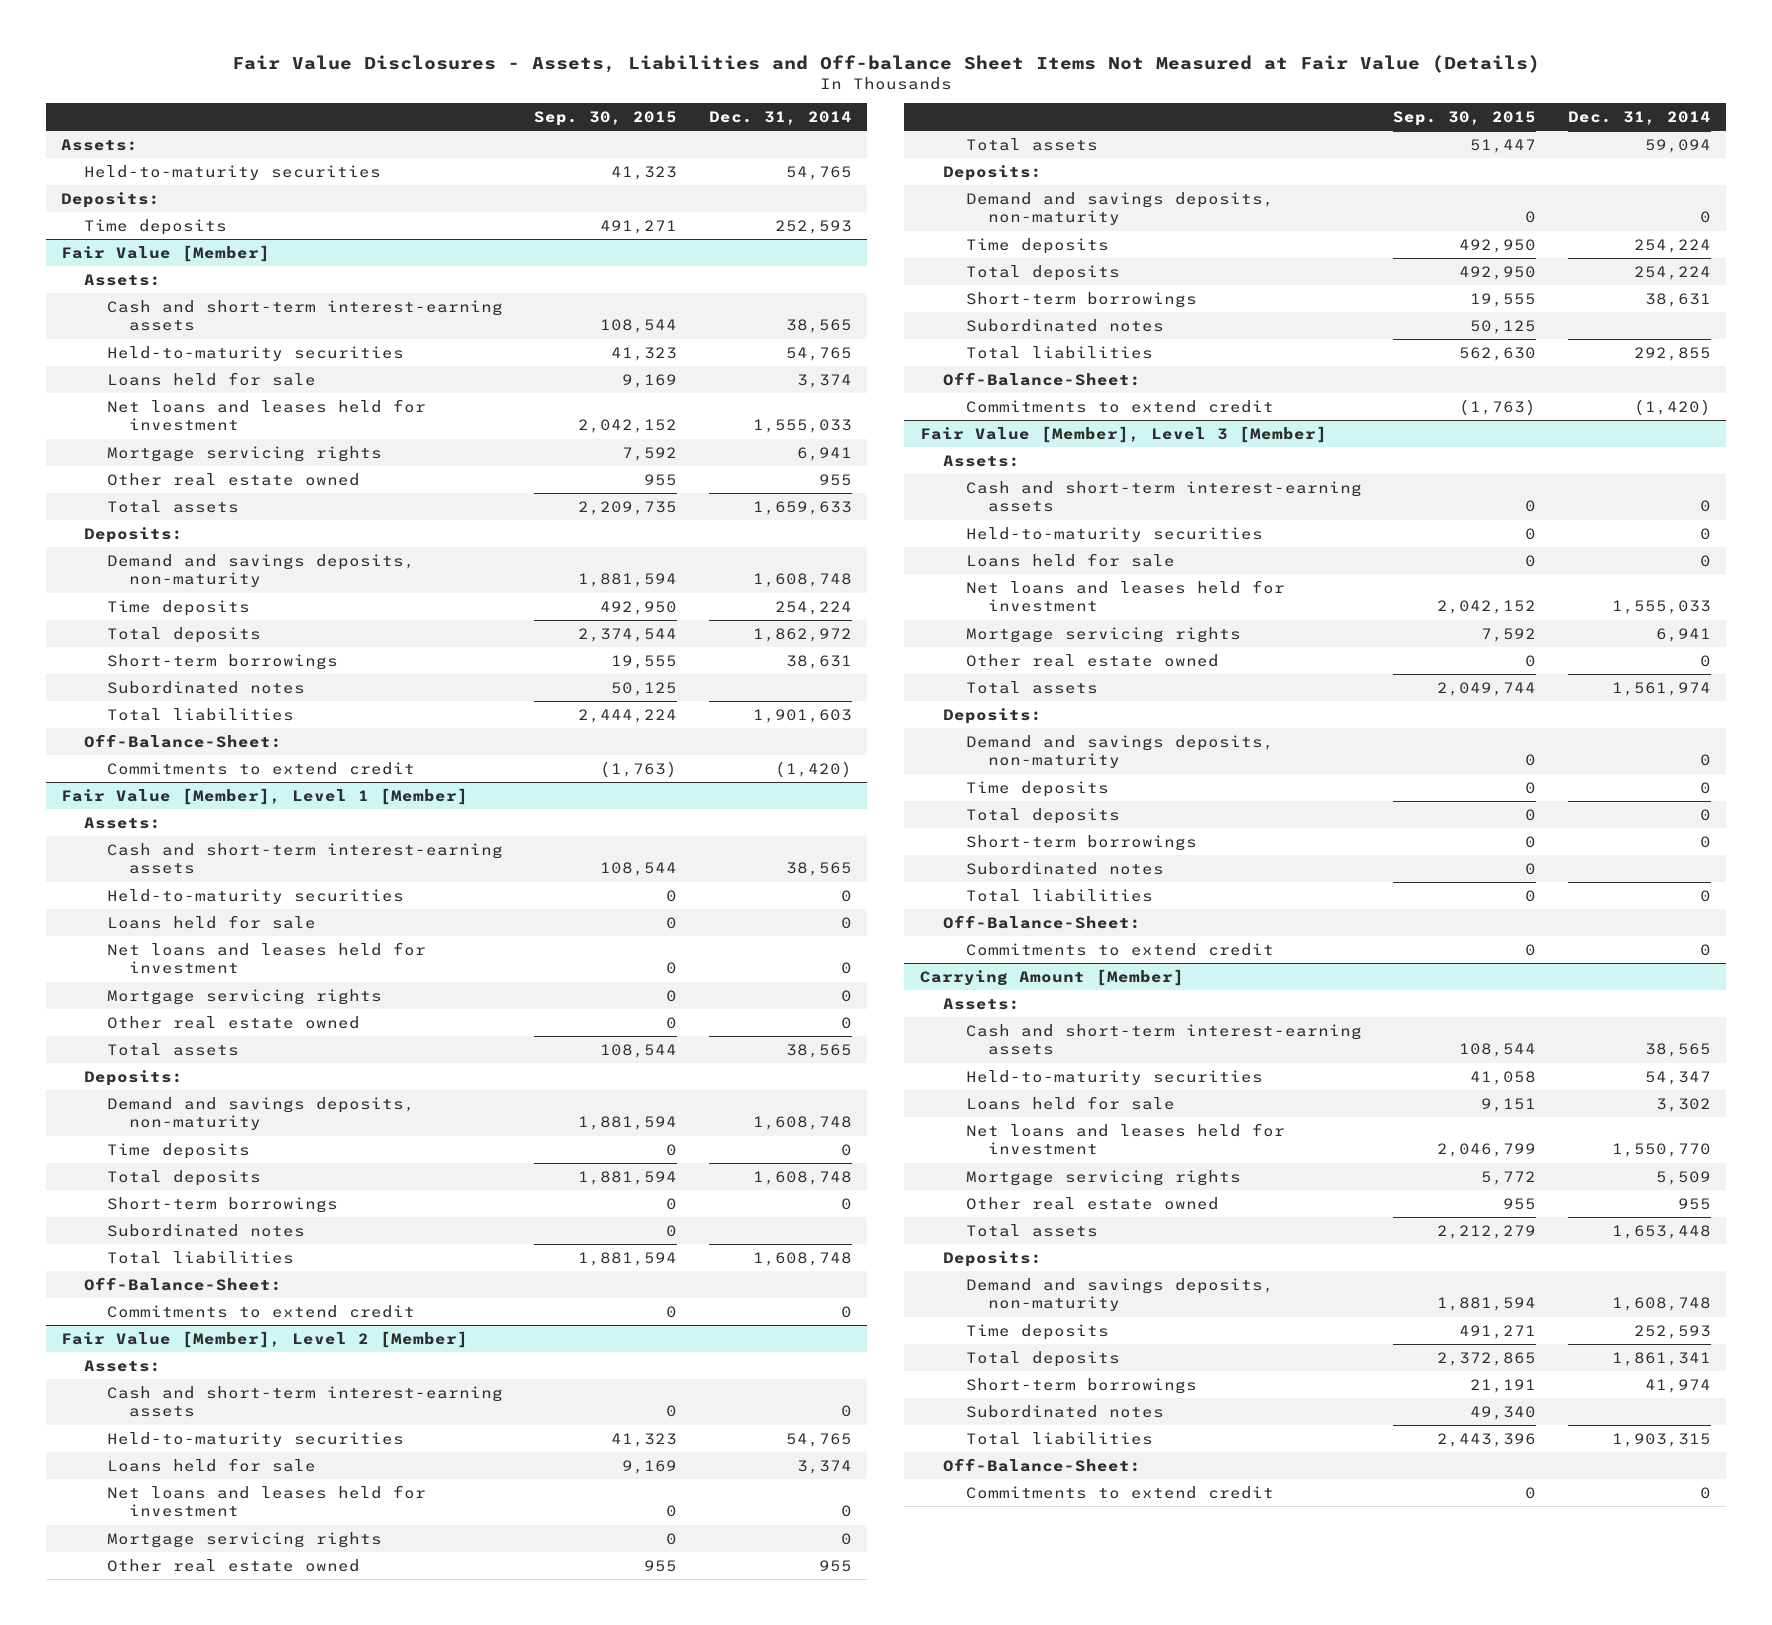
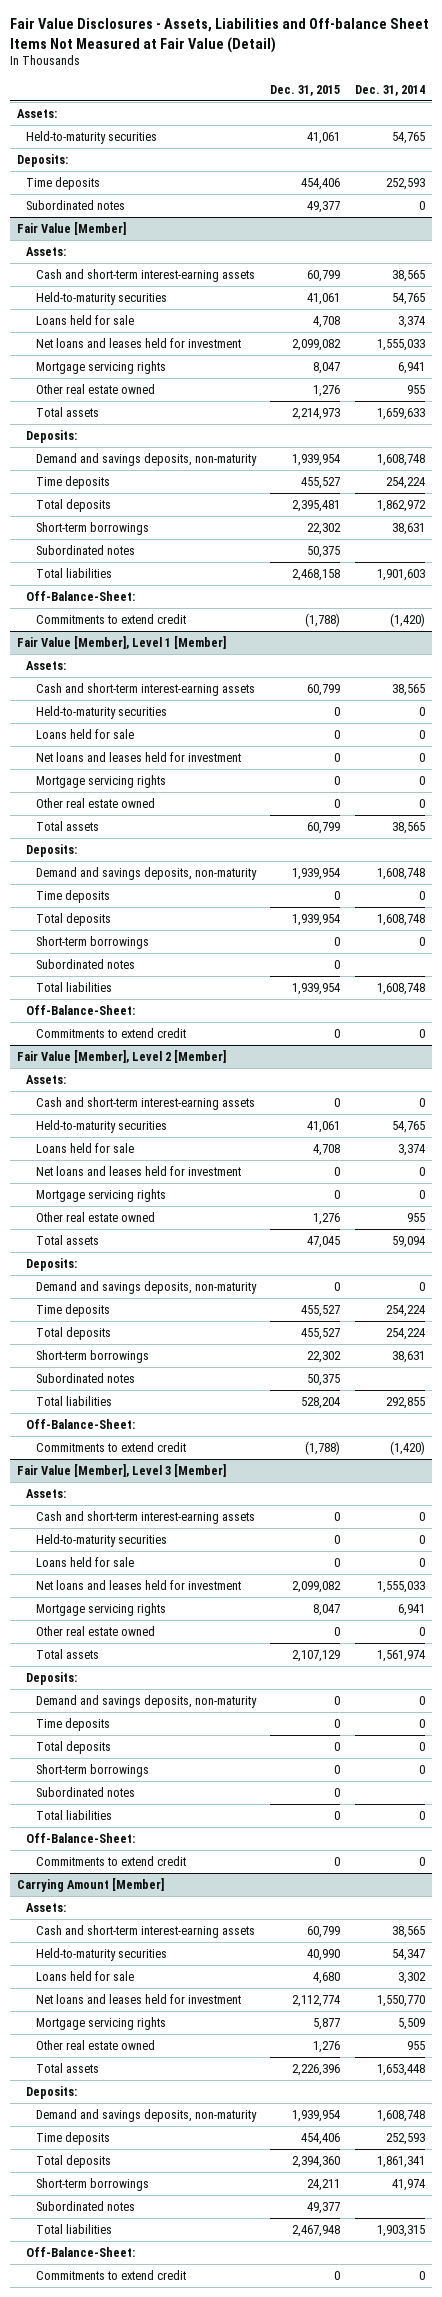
- Fair Value Disclosures - Assets, Liabilities and Off-balance Sheet Items Not Measured at Fair Value (Details)
+ Fair Value Disclosures - Assets, Liabilities and Off-balance Sheet Items Not Measured at Fair Value (Detail)
- | Sep. 30, 2015 | Dec. 31, 2014
+ | Dec. 31, 2015 | Dec. 31, 2014
+ Subordinated notes | 49,377 | 0

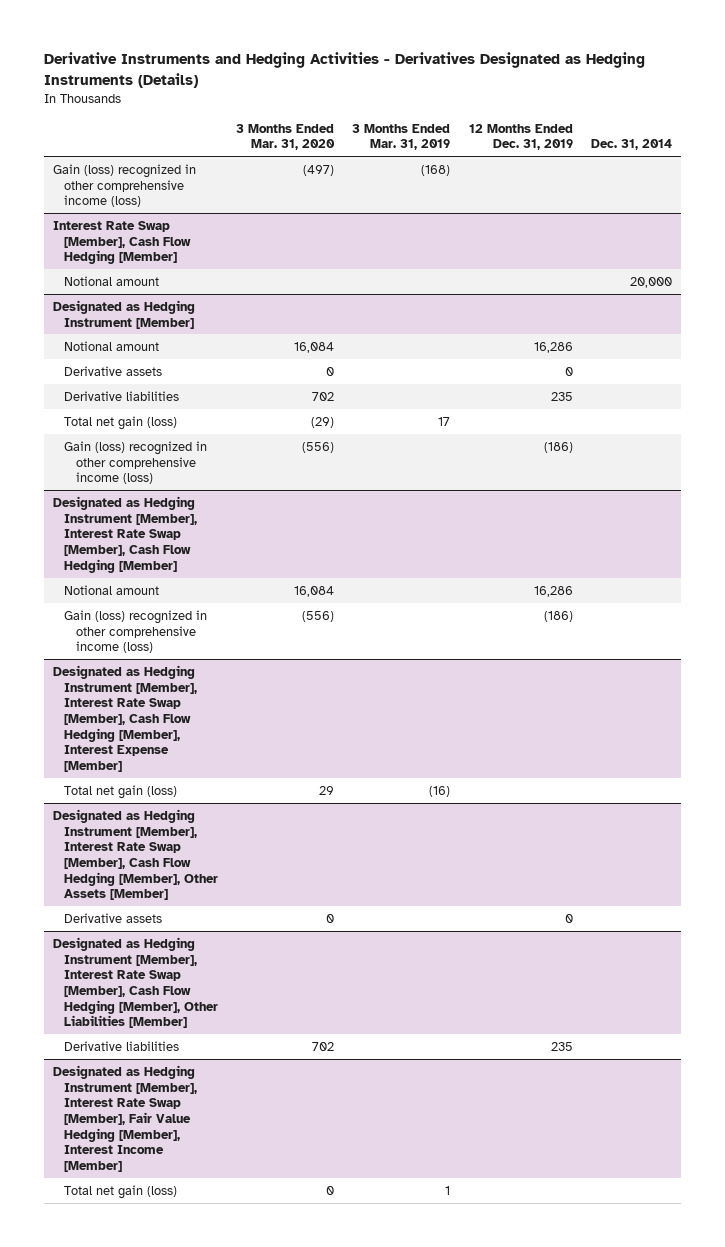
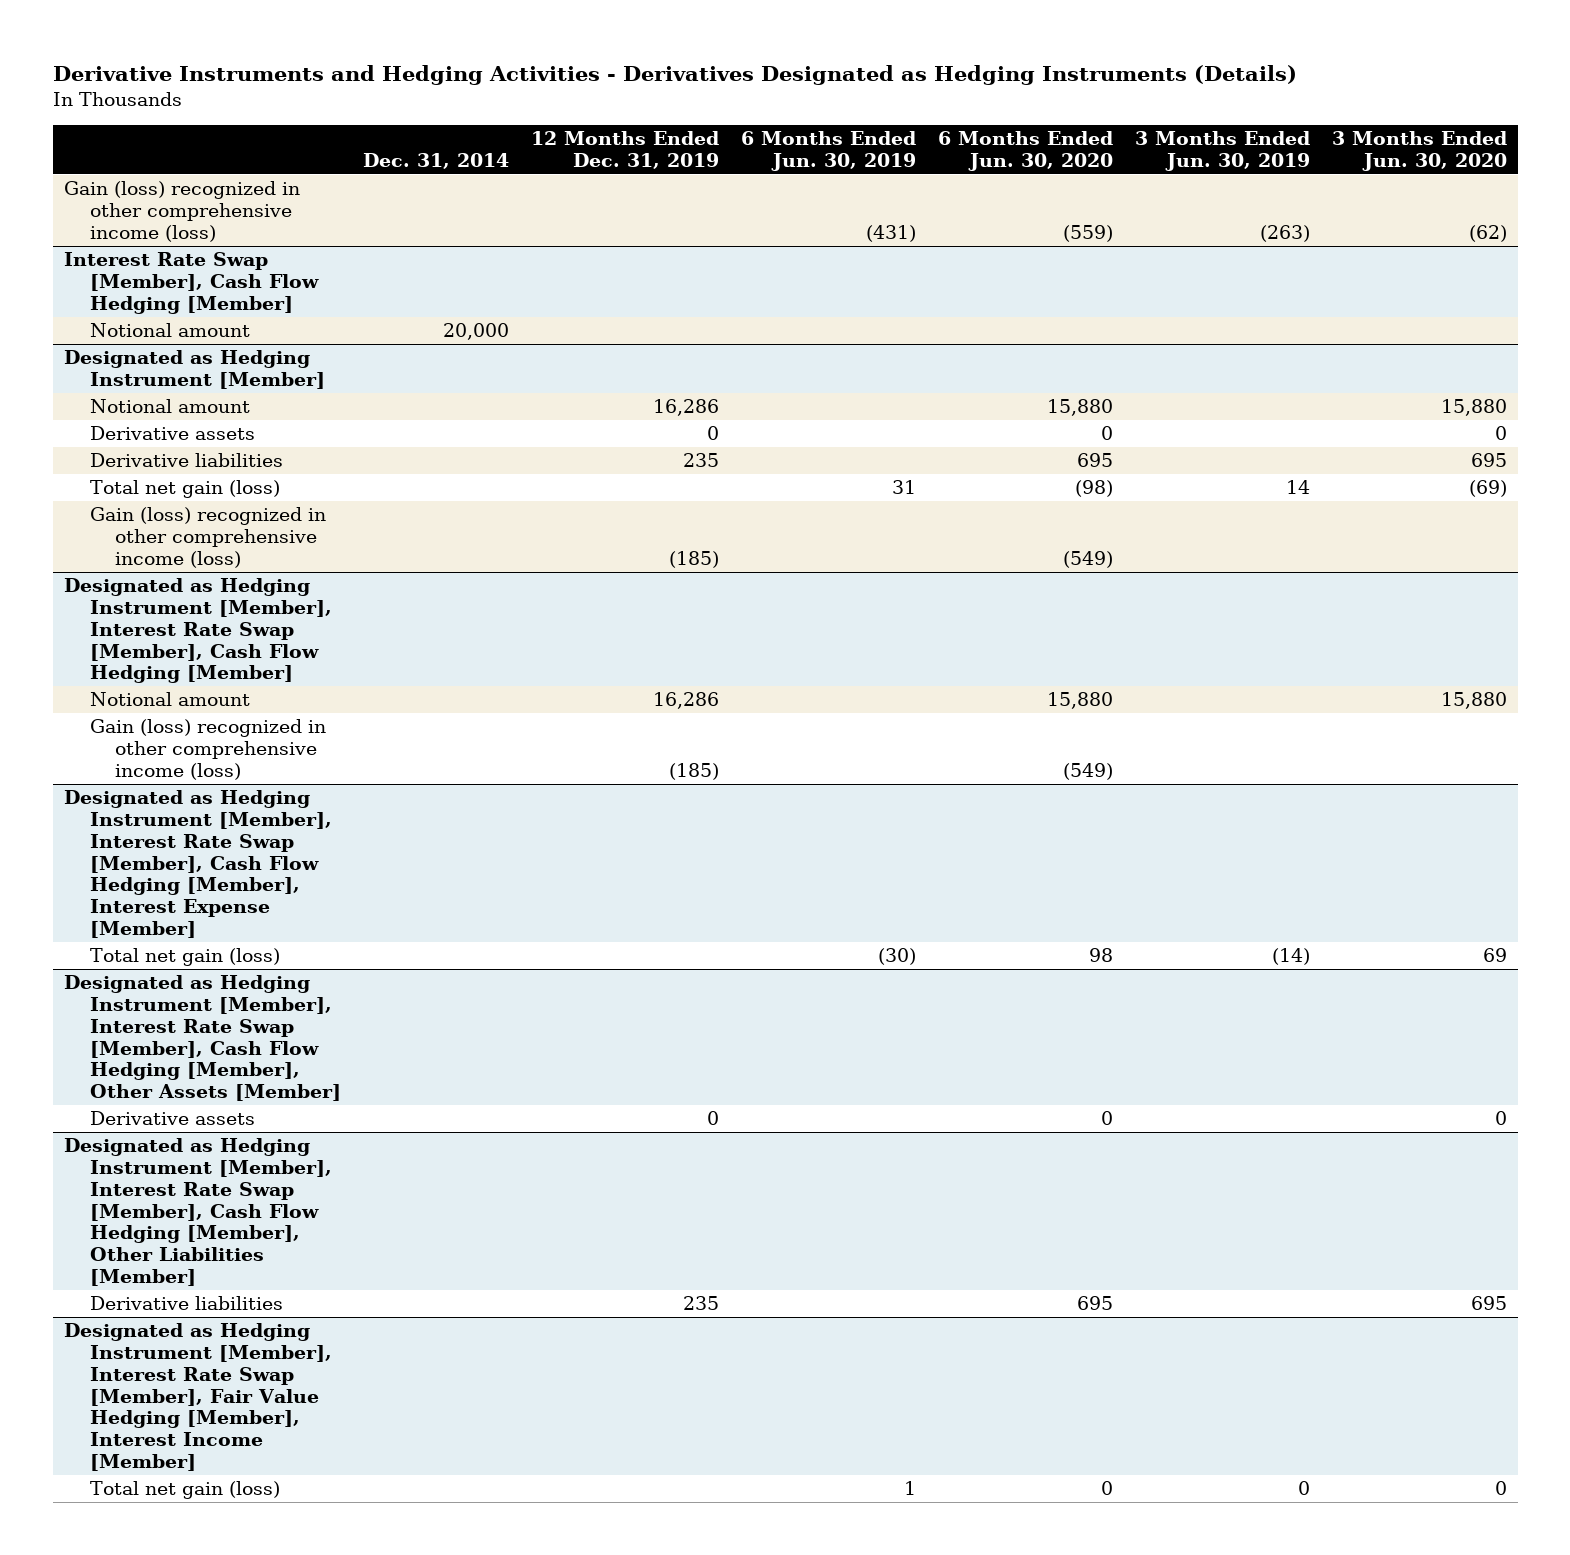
- | 3 Months Ended Mar. 31, 2020 | 3 Months Ended Mar. 31, 2019 | 12 Months Ended Dec. 31, 2019 | Dec. 31, 2014
+ | Dec. 31, 2014 | 12 Months Ended Dec. 31, 2019 | 6 Months Ended Jun. 30, 2019 | 6 Months Ended Jun. 30, 2020 | 3 Months Ended Jun. 30, 2019 | 3 Months Ended Jun. 30, 2020
@ Designated as Hedging Instrument [Member]
- Gain (loss) recognized in other comprehensive income (loss) | (556) | | (186) |
+ Gain (loss) recognized in other comprehensive income (loss) | | (185) | | (549) | |
@ Designated as Hedging Instrument [Member], Interest Rate Swap [Member], Cash Flow Hedging [Member]
- Gain (loss) recognized in other comprehensive income (loss) | (556) | | (186) |
+ Gain (loss) recognized in other comprehensive income (loss) | | (185) | | (549) | |

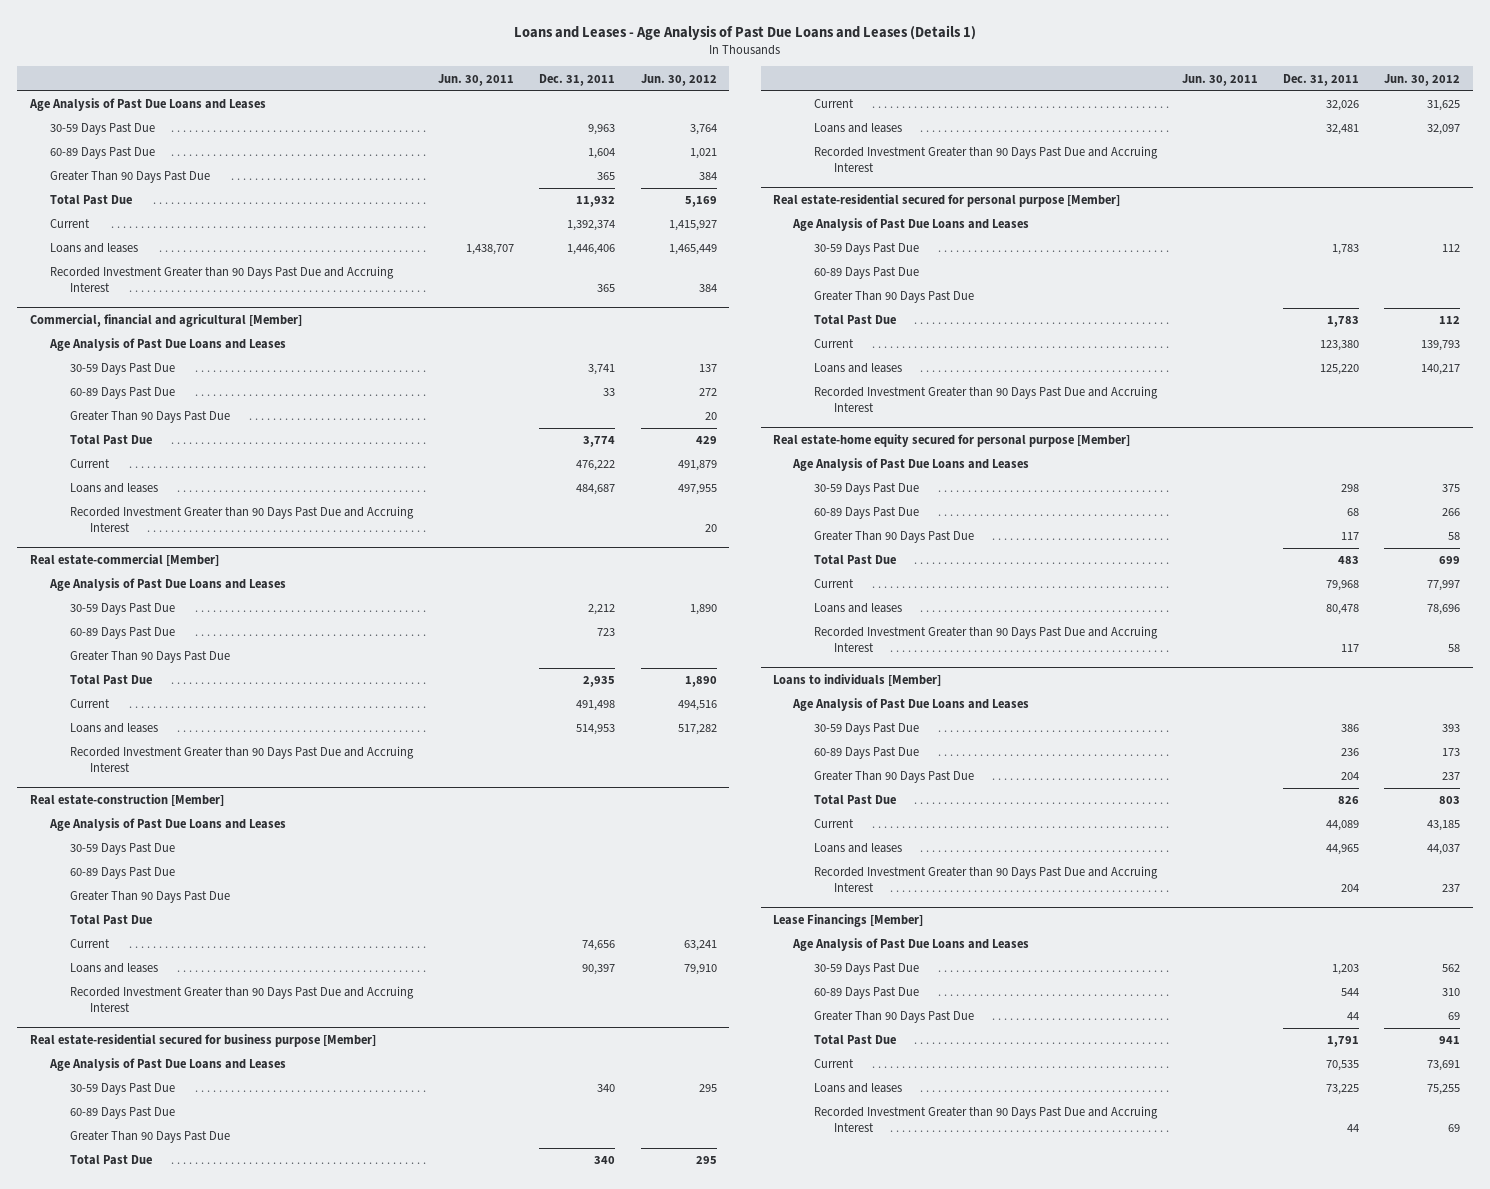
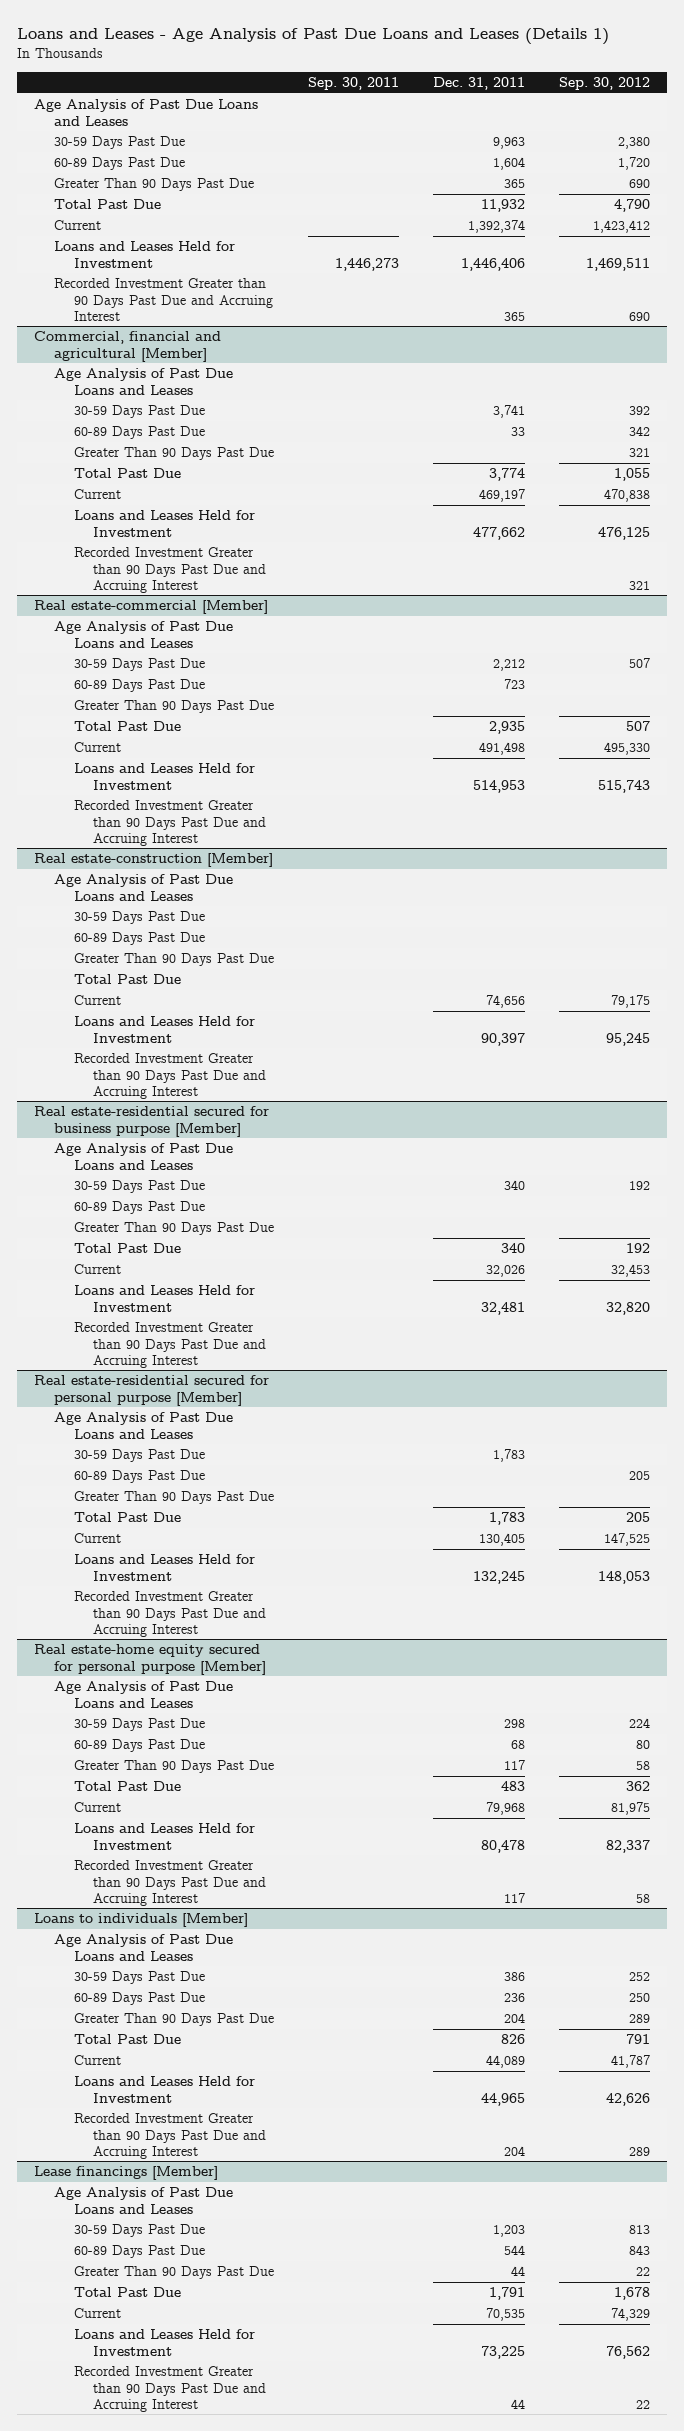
- | Jun. 30, 2011 | Dec. 31, 2011 | Jun. 30, 2012
+ | Sep. 30, 2011 | Dec. 31, 2011 | Sep. 30, 2012
- Loans and leases | 1,438,707 | 1,446,406 | 1,465,449
+ Loans and Leases Held for Investment | 1,446,273 | 1,446,406 | 1,469,511
@ Commercial, financial and agricultural [Member]
- Current | | 476,222 | 491,879
- Loans and leases | | 484,687 | 497,955
+ Current | | 469,197 | 470,838
+ Loans and Leases Held for Investment | | 477,662 | 476,125
@ Real estate-commercial [Member]
- Loans and leases | | 514,953 | 517,282
+ Loans and Leases Held for Investment | | 514,953 | 515,743
@ Real estate-construction [Member]
- Loans and leases | | 90,397 | 79,910
+ Loans and Leases Held for Investment | | 90,397 | 95,245
@ Real estate-residential secured for business purpose [Member]
- Loans and leases | | 32,481 | 32,097
+ Loans and Leases Held for Investment | | 32,481 | 32,820
@ Real estate-residential secured for personal purpose [Member]
- Current | | 123,380 | 139,793
- Loans and leases | | 125,220 | 140,217
+ Current | | 130,405 | 147,525
+ Loans and Leases Held for Investment | | 132,245 | 148,053
@ Real estate-home equity secured for personal purpose [Member]
- Loans and leases | | 80,478 | 78,696
+ Loans and Leases Held for Investment | | 80,478 | 82,337
@ Loans to individuals [Member]
- Loans and leases | | 44,965 | 44,037
+ Loans and Leases Held for Investment | | 44,965 | 42,626
- Lease Financings [Member]
+ Lease financings [Member]
- Loans and leases | | 73,225 | 75,255
+ Loans and Leases Held for Investment | | 73,225 | 76,562

